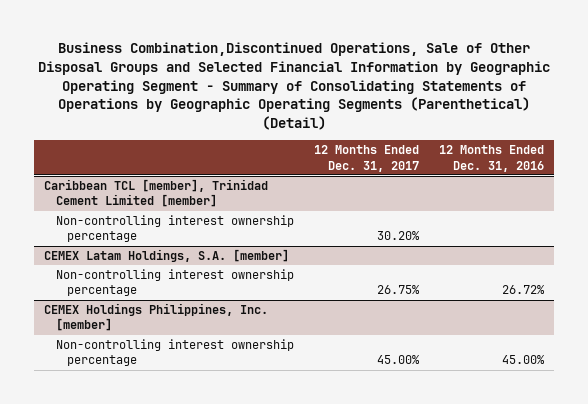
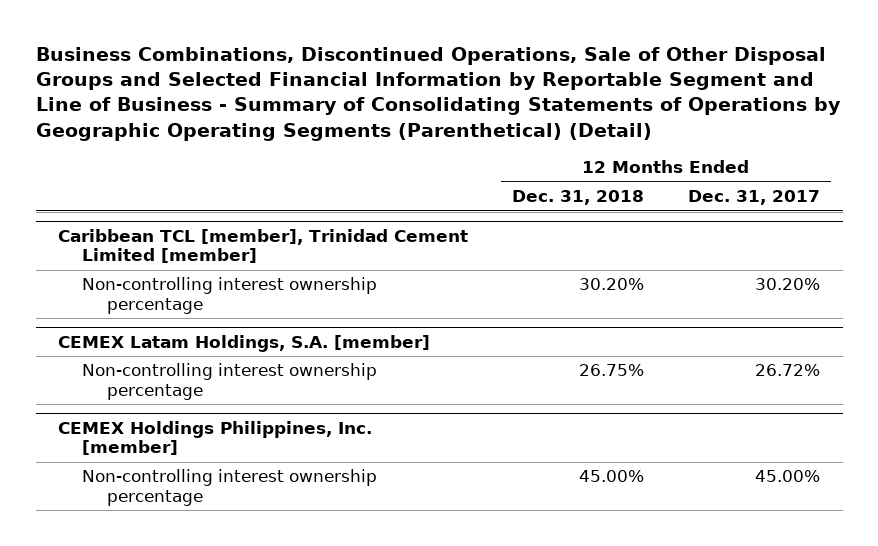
- Business Combination,Discontinued Operations, Sale of Other Disposal Groups and Selected Financial Information by Geographic Operating Segment - Summary of Consolidating Statements of Operations by Geographic Operating Segments (Parenthetical) (Detail)
+ Business Combinations, Discontinued Operations, Sale of Other Disposal Groups and Selected Financial Information by Reportable Segment and Line of Business - Summary of Consolidating Statements of Operations by Geographic Operating Segments (Parenthetical) (Detail)
- | 12 Months Ended Dec. 31, 2017 | 12 Months Ended Dec. 31, 2016
+ | 12 Months Ended Dec. 31, 2018 | 12 Months Ended Dec. 31, 2017
@ CEMEX Latam Holdings, S.A. [member]
- Non-controlling interest ownership percentage | 26.75% | 26.72%
+ Non-controlling interest ownership percentage | 26.75% | 26.72%

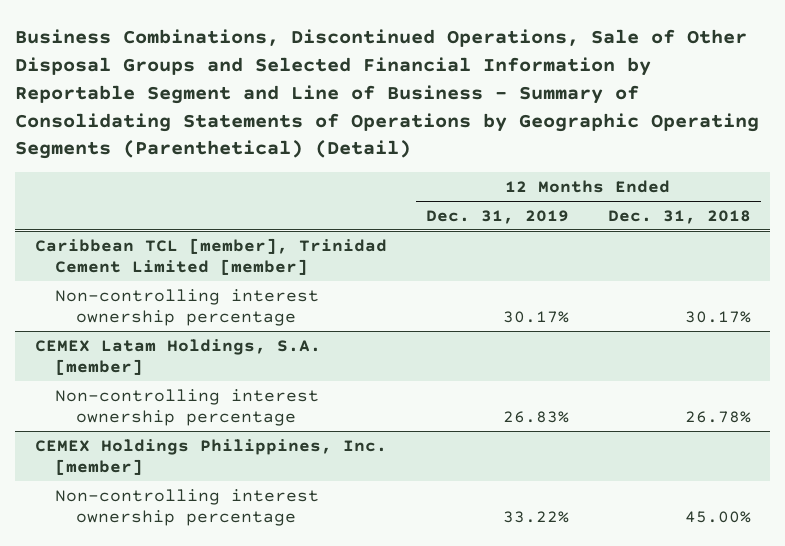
- | 12 Months Ended Dec. 31, 2018 | 12 Months Ended Dec. 31, 2017
+ | 12 Months Ended Dec. 31, 2019 | 12 Months Ended Dec. 31, 2018
@ Caribbean TCL [member], Trinidad Cement Limited [member]
- Non-controlling interest ownership percentage | 30.20% | 30.20%
+ Non-controlling interest ownership percentage | 30.17% | 30.17%
@ CEMEX Latam Holdings, S.A. [member]
- Non-controlling interest ownership percentage | 26.75% | 26.72%
+ Non-controlling interest ownership percentage | 26.83% | 26.78%

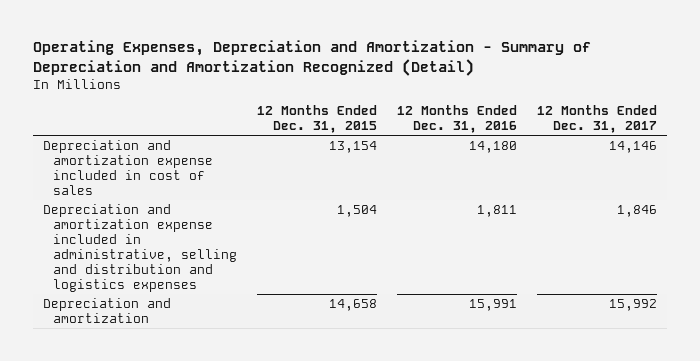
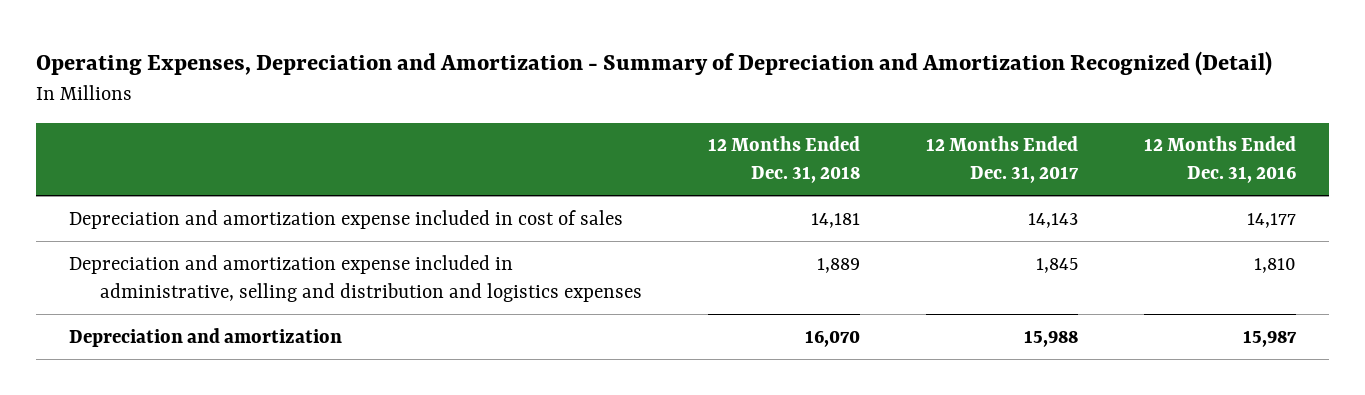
- | 12 Months Ended Dec. 31, 2015 | 12 Months Ended Dec. 31, 2016 | 12 Months Ended Dec. 31, 2017
+ | 12 Months Ended Dec. 31, 2018 | 12 Months Ended Dec. 31, 2017 | 12 Months Ended Dec. 31, 2016
- Depreciation and amortization expense included in cost of sales | 13,154 | 14,180 | 14,146
- Depreciation and amortization expense included in administrative, selling and distribution and logistics expenses | 1,504 | 1,811 | 1,846
- Depreciation and amortization | 14,658 | 15,991 | 15,992
+ Depreciation and amortization expense included in cost of sales | 14,181 | 14,143 | 14,177
+ Depreciation and amortization expense included in administrative, selling and distribution and logistics expenses | 1,889 | 1,845 | 1,810
+ Depreciation and amortization | 16,070 | 15,988 | 15,987

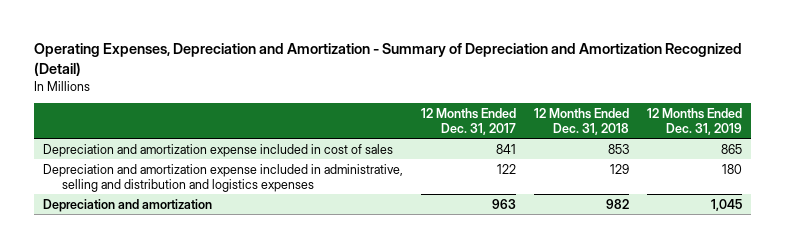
- | 12 Months Ended Dec. 31, 2018 | 12 Months Ended Dec. 31, 2017 | 12 Months Ended Dec. 31, 2016
+ | 12 Months Ended Dec. 31, 2017 | 12 Months Ended Dec. 31, 2018 | 12 Months Ended Dec. 31, 2019
- Depreciation and amortization expense included in cost of sales | 14,181 | 14,143 | 14,177
- Depreciation and amortization expense included in administrative, selling and distribution and logistics expenses | 1,889 | 1,845 | 1,810
- Depreciation and amortization | 16,070 | 15,988 | 15,987
+ Depreciation and amortization expense included in cost of sales | 841 | 853 | 865
+ Depreciation and amortization expense included in administrative, selling and distribution and logistics expenses | 122 | 129 | 180
+ Depreciation and amortization | 963 | 982 | 1,045

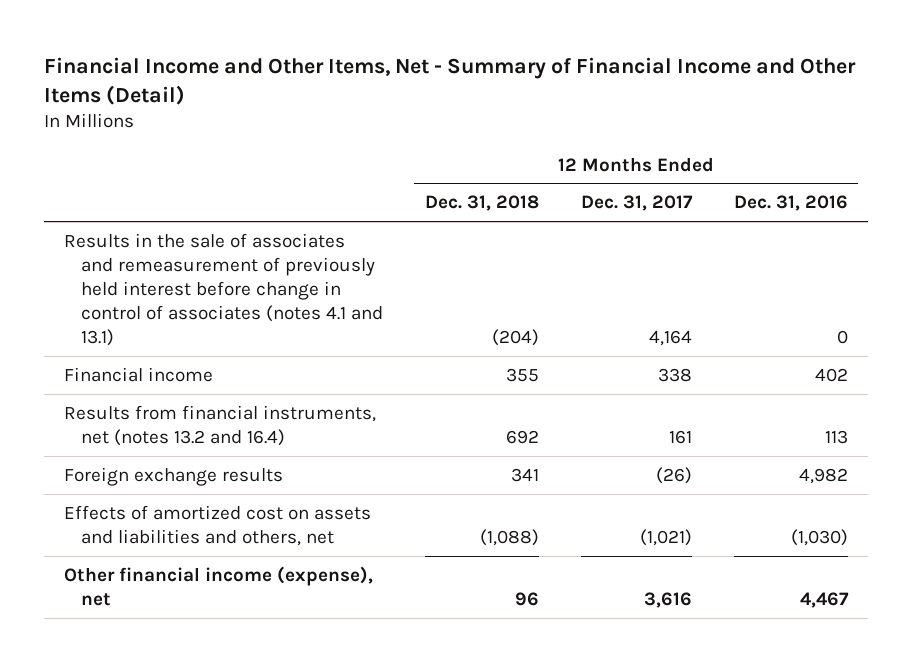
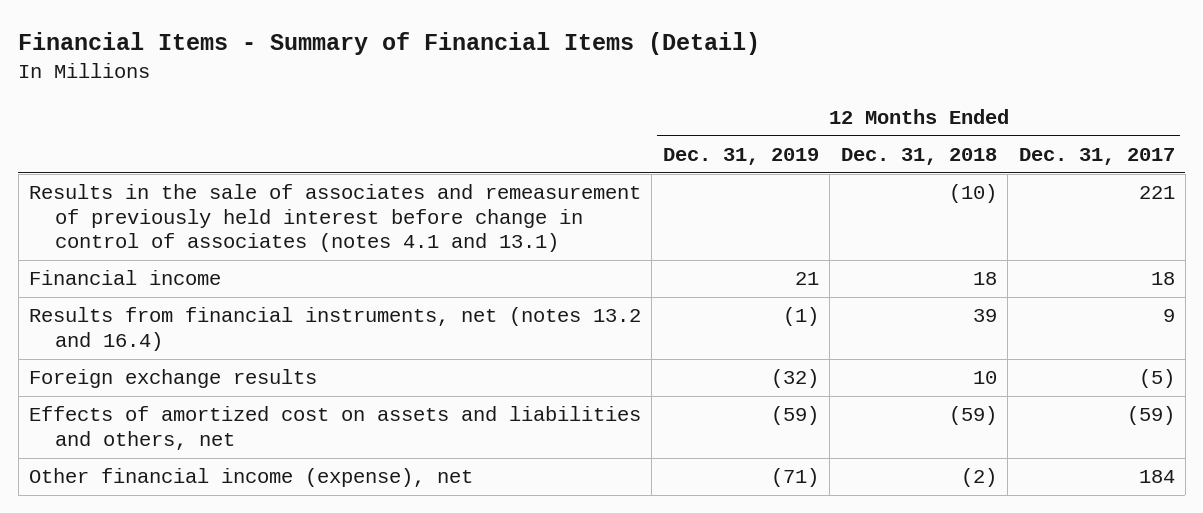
- Financial Income and Other Items, Net - Summary of Financial Income and Other Items (Detail)
+ Financial Items - Summary of Financial Items (Detail)
- | 12 Months Ended Dec. 31, 2018 | 12 Months Ended Dec. 31, 2017 | 12 Months Ended Dec. 31, 2016
+ | 12 Months Ended Dec. 31, 2019 | 12 Months Ended Dec. 31, 2018 | 12 Months Ended Dec. 31, 2017
- Results in the sale of associates and remeasurement of previously held interest before change in control of associates (notes 4.1 and 13.1) | (204) | 4,164 | 0
- Financial income | 355 | 338 | 402
- Results from financial instruments, net (notes 13.2 and 16.4) | 692 | 161 | 113
- Foreign exchange results | 341 | (26) | 4,982
- Effects of amortized cost on assets and liabilities and others, net | (1,088) | (1,021) | (1,030)
- Other financial income (expense), net | 96 | 3,616 | 4,467
+ Results in the sale of associates and remeasurement of previously held interest before change in control of associates (notes 4.1 and 13.1) | | (10) | 221
+ Financial income | 21 | 18 | 18
+ Results from financial instruments, net (notes 13.2 and 16.4) | (1) | 39 | 9
+ Foreign exchange results | (32) | 10 | (5)
+ Effects of amortized cost on assets and liabilities and others, net | (59) | (59) | (59)
+ Other financial income (expense), net | (71) | (2) | 184

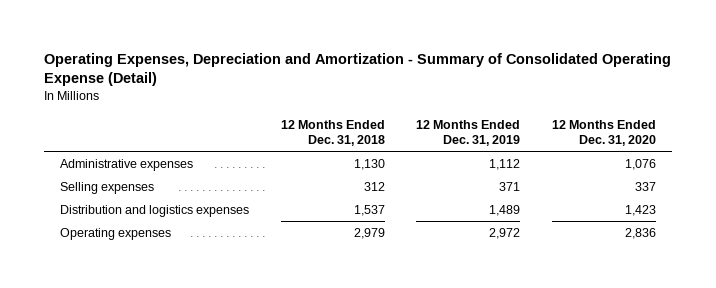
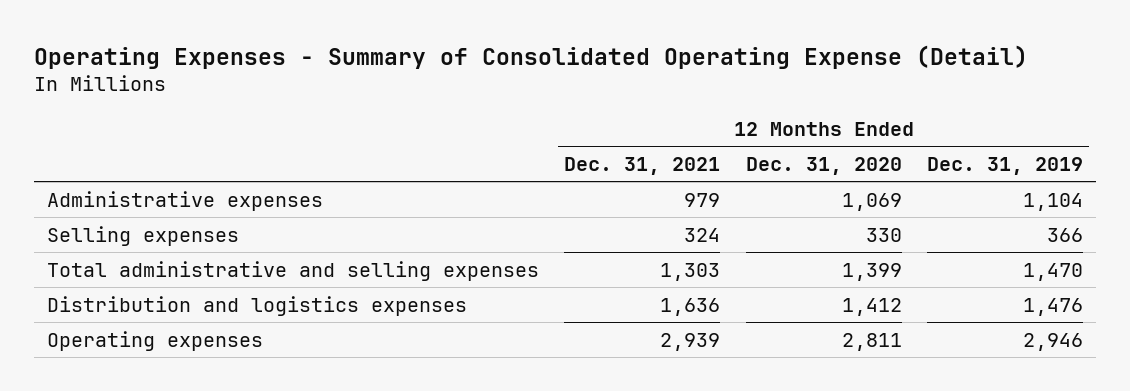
- Operating Expenses, Depreciation and Amortization - Summary of Consolidated Operating Expense (Detail)
+ Operating Expenses - Summary of Consolidated Operating Expense (Detail)
- | 12 Months Ended Dec. 31, 2018 | 12 Months Ended Dec. 31, 2019 | 12 Months Ended Dec. 31, 2020
+ | 12 Months Ended Dec. 31, 2021 | 12 Months Ended Dec. 31, 2020 | 12 Months Ended Dec. 31, 2019
- Administrative expenses | 1,130 | 1,112 | 1,076
- Selling expenses | 312 | 371 | 337
- Distribution and logistics expenses | 1,537 | 1,489 | 1,423
- Operating expenses | 2,979 | 2,972 | 2,836
+ Administrative expenses | 979 | 1,069 | 1,104
+ Selling expenses | 324 | 330 | 366
+ Total administrative and selling expenses | 1,303 | 1,399 | 1,470
+ Distribution and logistics expenses | 1,636 | 1,412 | 1,476
+ Operating expenses | 2,939 | 2,811 | 2,946

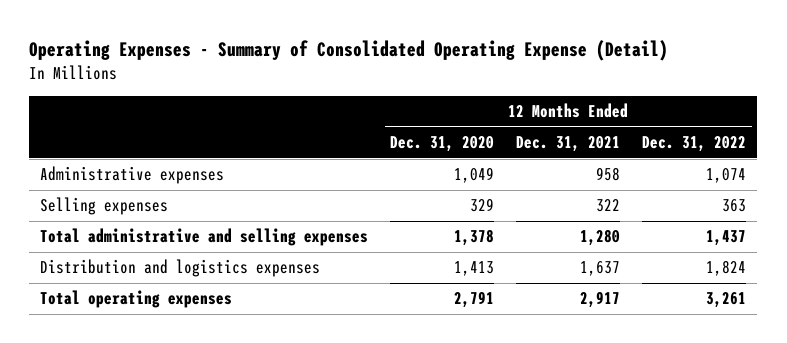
- | 12 Months Ended Dec. 31, 2021 | 12 Months Ended Dec. 31, 2020 | 12 Months Ended Dec. 31, 2019
+ | 12 Months Ended Dec. 31, 2020 | 12 Months Ended Dec. 31, 2021 | 12 Months Ended Dec. 31, 2022
- Administrative expenses | 979 | 1,069 | 1,104
- Selling expenses | 324 | 330 | 366
- Total administrative and selling expenses | 1,303 | 1,399 | 1,470
- Distribution and logistics expenses | 1,636 | 1,412 | 1,476
- Operating expenses | 2,939 | 2,811 | 2,946
+ Administrative expenses | 1,049 | 958 | 1,074
+ Selling expenses | 329 | 322 | 363
+ Total administrative and selling expenses | 1,378 | 1,280 | 1,437
+ Distribution and logistics expenses | 1,413 | 1,637 | 1,824
+ Total operating expenses | 2,791 | 2,917 | 3,261

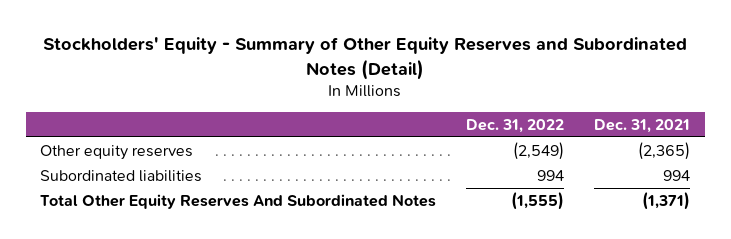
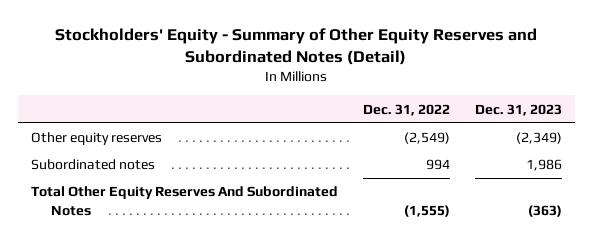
- | Dec. 31, 2022 | Dec. 31, 2021
+ | Dec. 31, 2022 | Dec. 31, 2023
- Subordinated liabilities | 994 | 994
+ Subordinated notes | 994 | 1,986

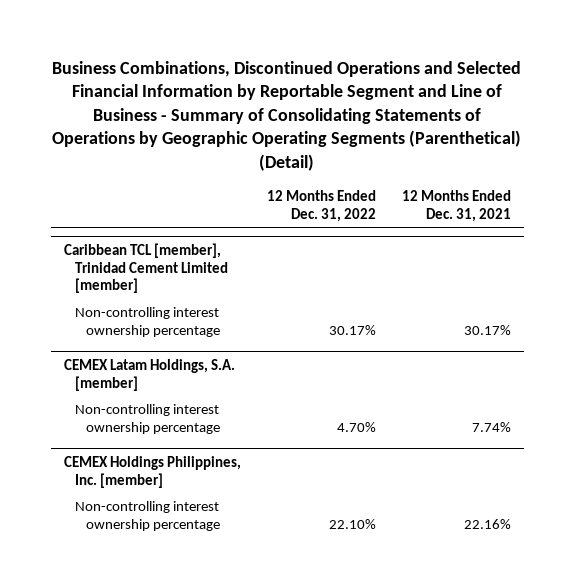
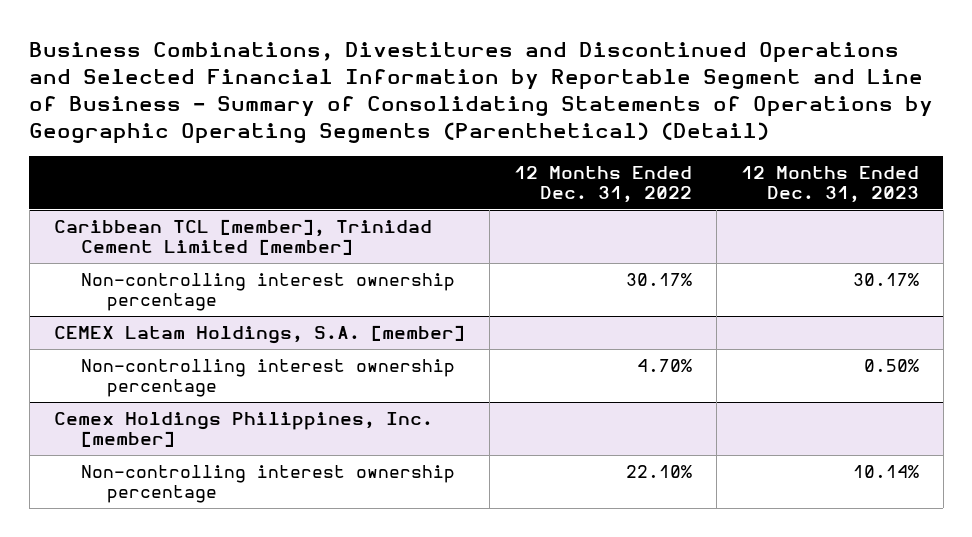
- Business Combinations, Discontinued Operations and Selected Financial Information by Reportable Segment and Line of Business - Summary of Consolidating Statements of Operations by Geographic Operating Segments (Parenthetical) (Detail)
+ Business Combinations, Divestitures and Discontinued Operations and Selected Financial Information by Reportable Segment and Line of Business - Summary of Consolidating Statements of Operations by Geographic Operating Segments (Parenthetical) (Detail)
- | 12 Months Ended Dec. 31, 2022 | 12 Months Ended Dec. 31, 2021
+ | 12 Months Ended Dec. 31, 2022 | 12 Months Ended Dec. 31, 2023
- CEMEX Holdings Philippines, Inc. [member]
+ Cemex Holdings Philippines, Inc. [member]

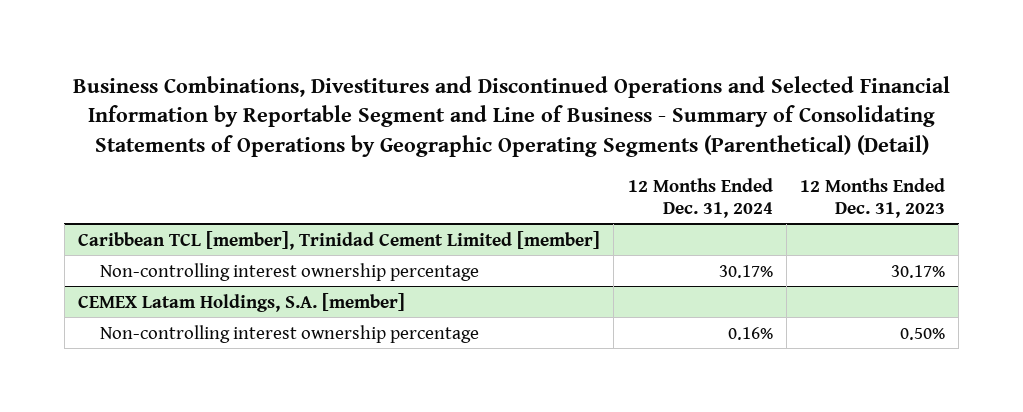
- | 12 Months Ended Dec. 31, 2022 | 12 Months Ended Dec. 31, 2023
+ | 12 Months Ended Dec. 31, 2024 | 12 Months Ended Dec. 31, 2023
- Cemex Holdings Philippines, Inc. [member]
- Non-controlling interest ownership percentage | 22.10% | 10.14%

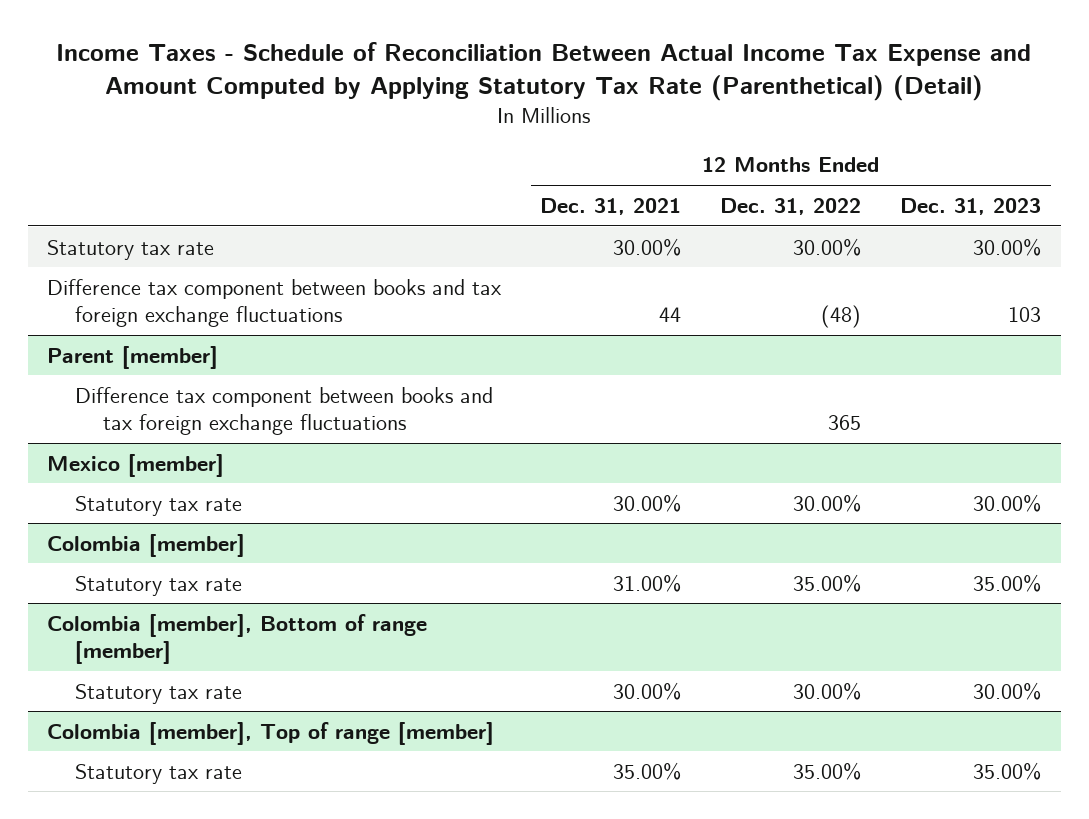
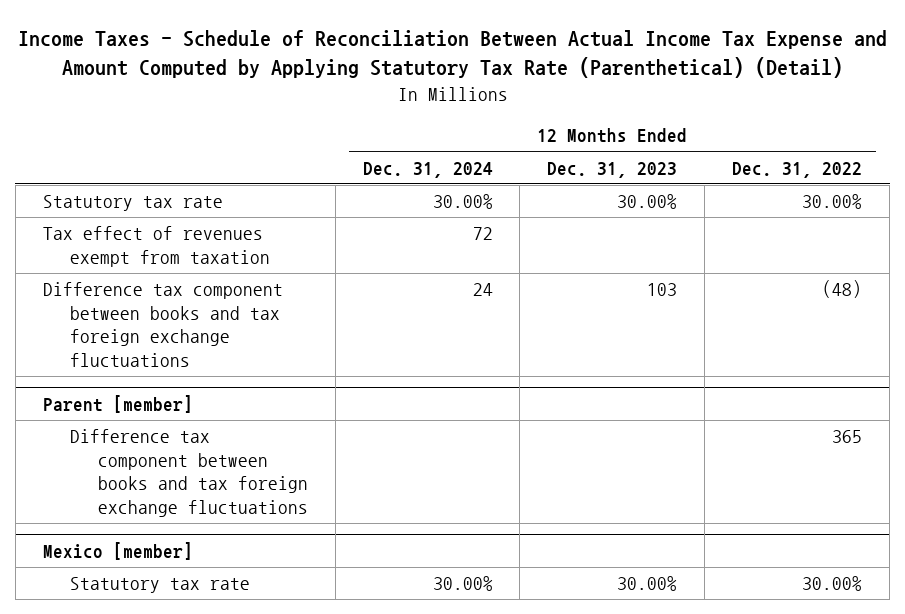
- | 12 Months Ended Dec. 31, 2021 | 12 Months Ended Dec. 31, 2022 | 12 Months Ended Dec. 31, 2023
+ | 12 Months Ended Dec. 31, 2024 | 12 Months Ended Dec. 31, 2023 | 12 Months Ended Dec. 31, 2022
+ Tax effect of revenues exempt from taxation | 72 | |
- Colombia [member]
- Statutory tax rate | 31.00% | 35.00% | 35.00%
- Colombia [member], Bottom of range [member]
- Statutory tax rate | 30.00% | 30.00% | 30.00%
- Colombia [member], Top of range [member]
- Statutory tax rate | 35.00% | 35.00% | 35.00%

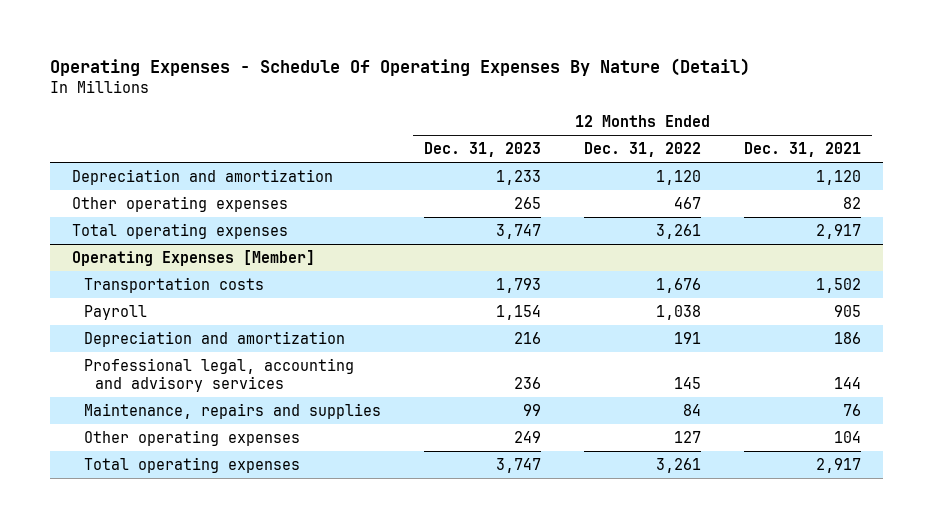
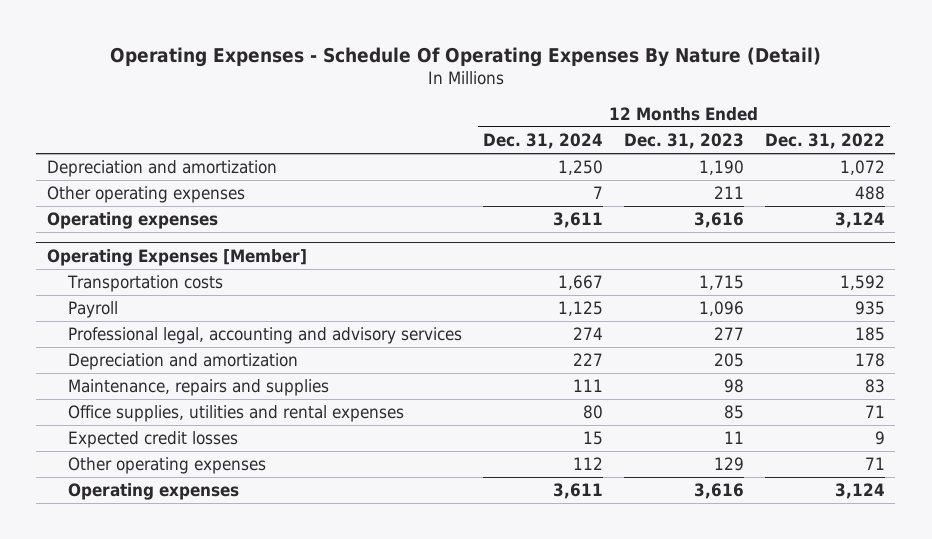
- | 12 Months Ended Dec. 31, 2023 | 12 Months Ended Dec. 31, 2022 | 12 Months Ended Dec. 31, 2021
+ | 12 Months Ended Dec. 31, 2024 | 12 Months Ended Dec. 31, 2023 | 12 Months Ended Dec. 31, 2022
- Depreciation and amortization | 1,233 | 1,120 | 1,120
- Other operating expenses | 265 | 467 | 82
- Total operating expenses | 3,747 | 3,261 | 2,917
+ Depreciation and amortization | 1,250 | 1,190 | 1,072
+ Other operating expenses | 7 | 211 | 488
+ Operating expenses | 3,611 | 3,616 | 3,124
@ Operating Expenses [Member]
- Transportation costs | 1,793 | 1,676 | 1,502
- Payroll | 1,154 | 1,038 | 905
- Depreciation and amortization | 216 | 191 | 186
- Professional legal, accounting and advisory services | 236 | 145 | 144
- Maintenance, repairs and supplies | 99 | 84 | 76
- Other operating expenses | 249 | 127 | 104
- Total operating expenses | 3,747 | 3,261 | 2,917
+ Transportation costs | 1,667 | 1,715 | 1,592
+ Payroll | 1,125 | 1,096 | 935
+ Professional legal, accounting and advisory services | 274 | 277 | 185
+ Depreciation and amortization | 227 | 205 | 178
+ Maintenance, repairs and supplies | 111 | 98 | 83
+ Office supplies, utilities and rental expenses | 80 | 85 | 71
+ Expected credit losses | 15 | 11 | 9
+ Other operating expenses | 112 | 129 | 71
+ Operating expenses | 3,611 | 3,616 | 3,124

